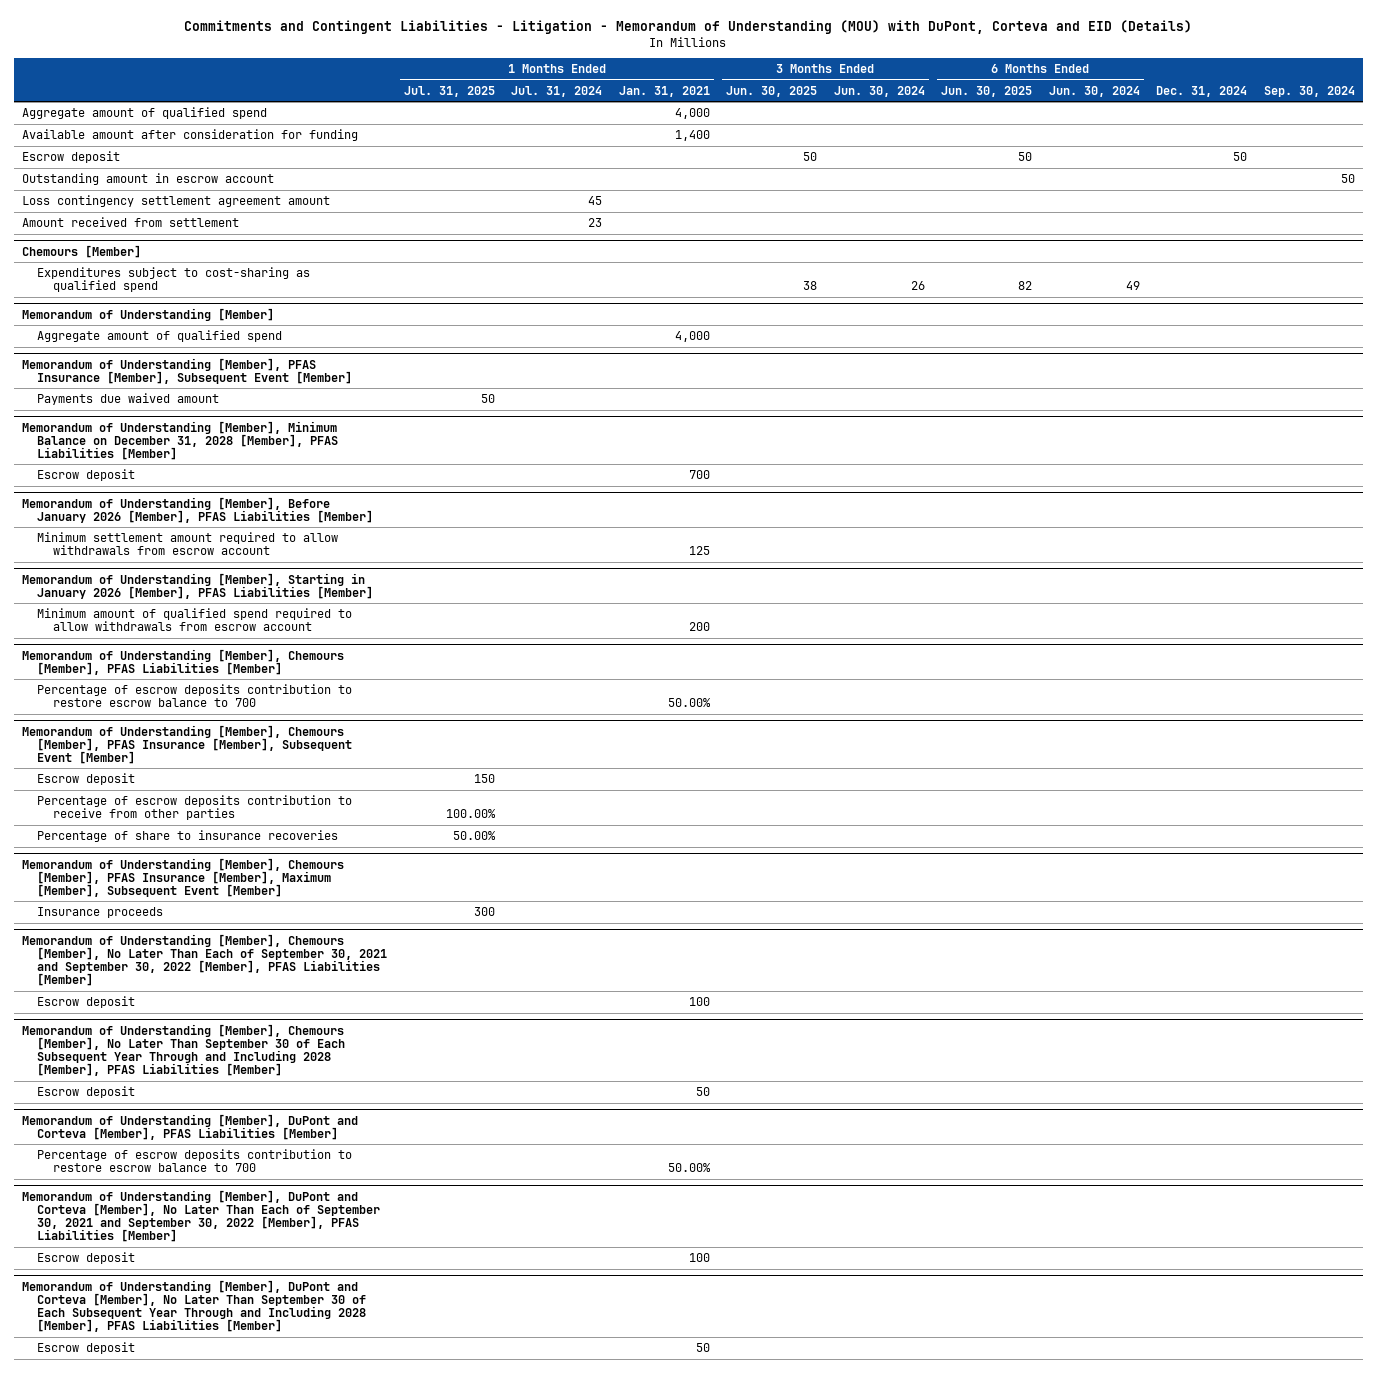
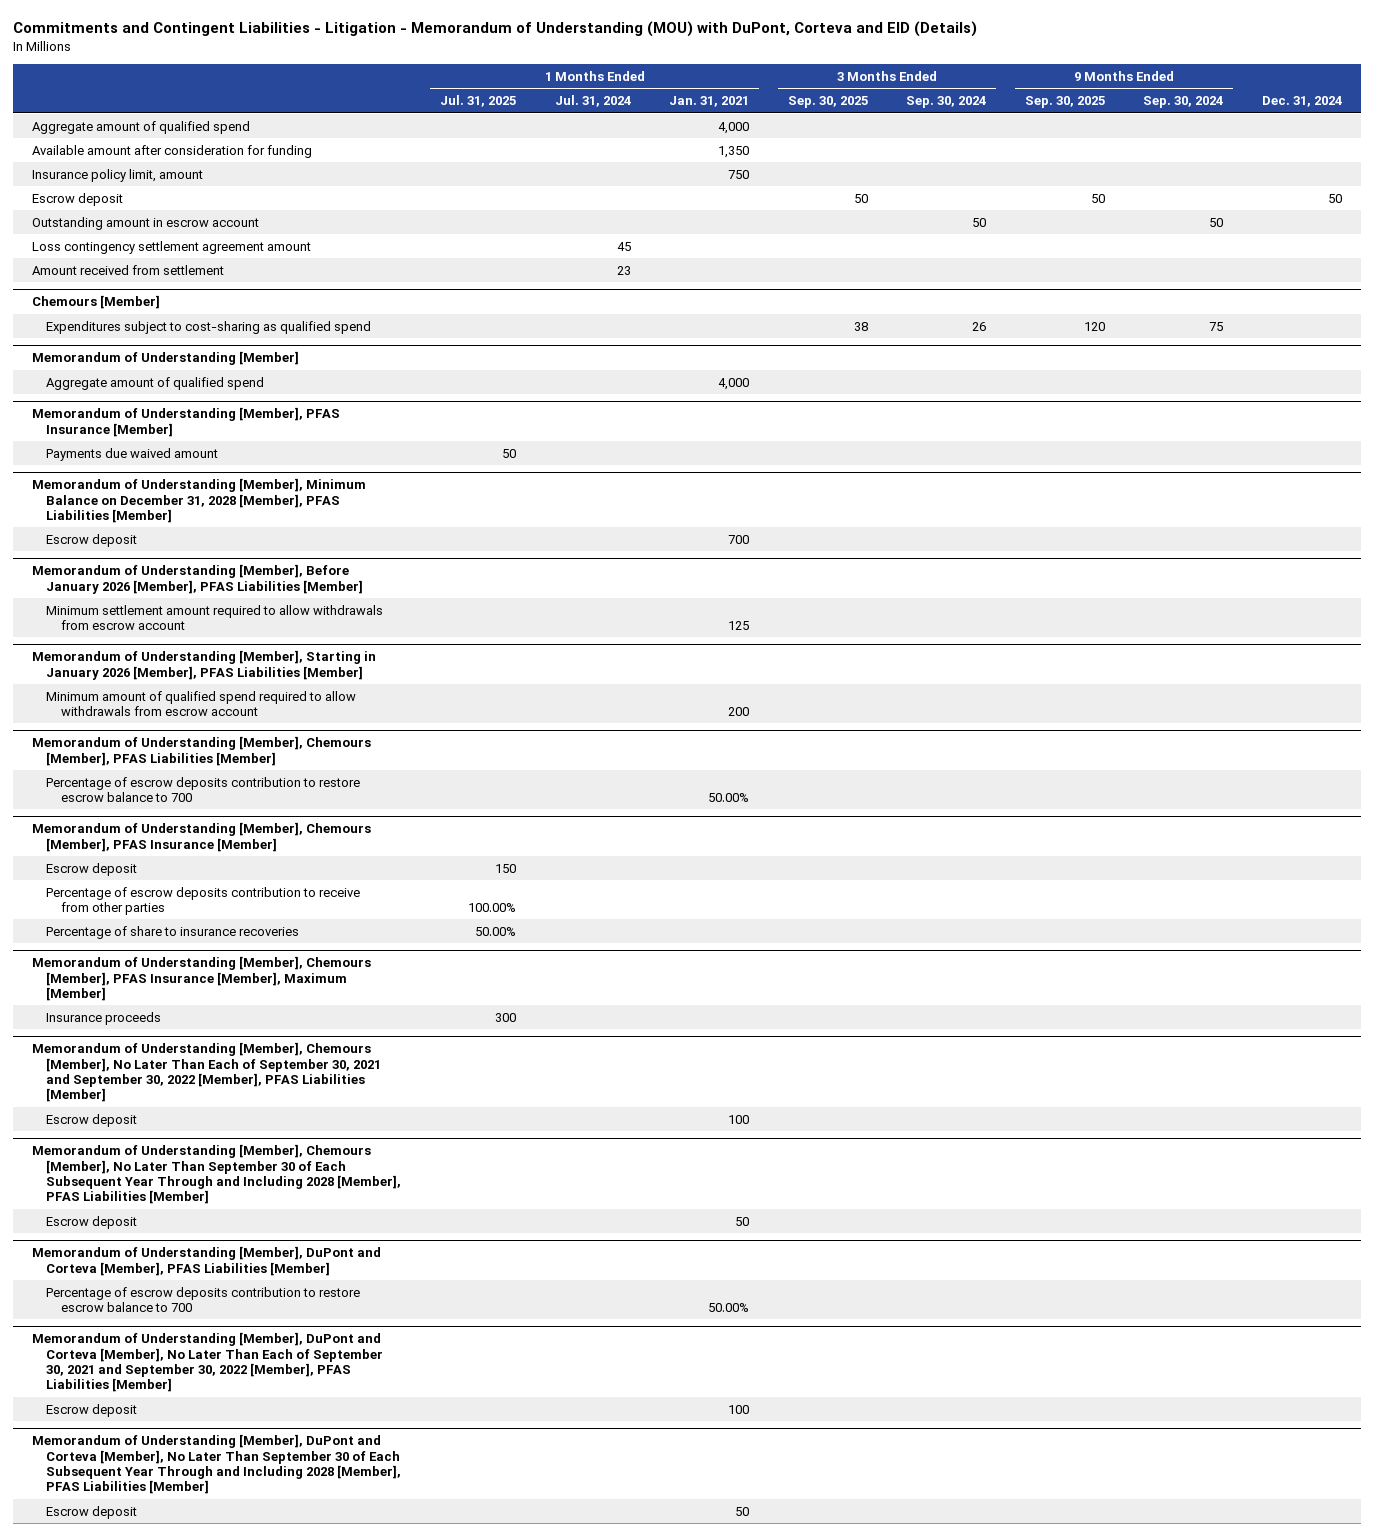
- | 1 Months Ended Jul. 31, 2025 | 1 Months Ended Jul. 31, 2024 | 1 Months Ended Jan. 31, 2021 | 3 Months Ended Jun. 30, 2025 | 3 Months Ended Jun. 30, 2024 | 6 Months Ended Jun. 30, 2025 | 6 Months Ended Jun. 30, 2024 | Dec. 31, 2024 | Sep. 30, 2024
+ | 1 Months Ended Jul. 31, 2025 | 1 Months Ended Jul. 31, 2024 | 1 Months Ended Jan. 31, 2021 | 3 Months Ended Sep. 30, 2025 | 3 Months Ended Sep. 30, 2024 | 9 Months Ended Sep. 30, 2025 | 9 Months Ended Sep. 30, 2024 | Dec. 31, 2024
- Available amount after consideration for funding | | | 1,400 | | | | | |
+ Available amount after consideration for funding | | | 1,350 | | | | |
+ Insurance policy limit, amount | | | 750 | | | | |
- Memorandum of Understanding [Member], PFAS Insurance [Member], Subsequent Event [Member]
+ Memorandum of Understanding [Member], PFAS Insurance [Member]
- Memorandum of Understanding [Member], Chemours [Member], PFAS Insurance [Member], Subsequent Event [Member]
+ Memorandum of Understanding [Member], Chemours [Member], PFAS Insurance [Member]
- Memorandum of Understanding [Member], Chemours [Member], PFAS Insurance [Member], Maximum [Member], Subsequent Event [Member]
+ Memorandum of Understanding [Member], Chemours [Member], PFAS Insurance [Member], Maximum [Member]

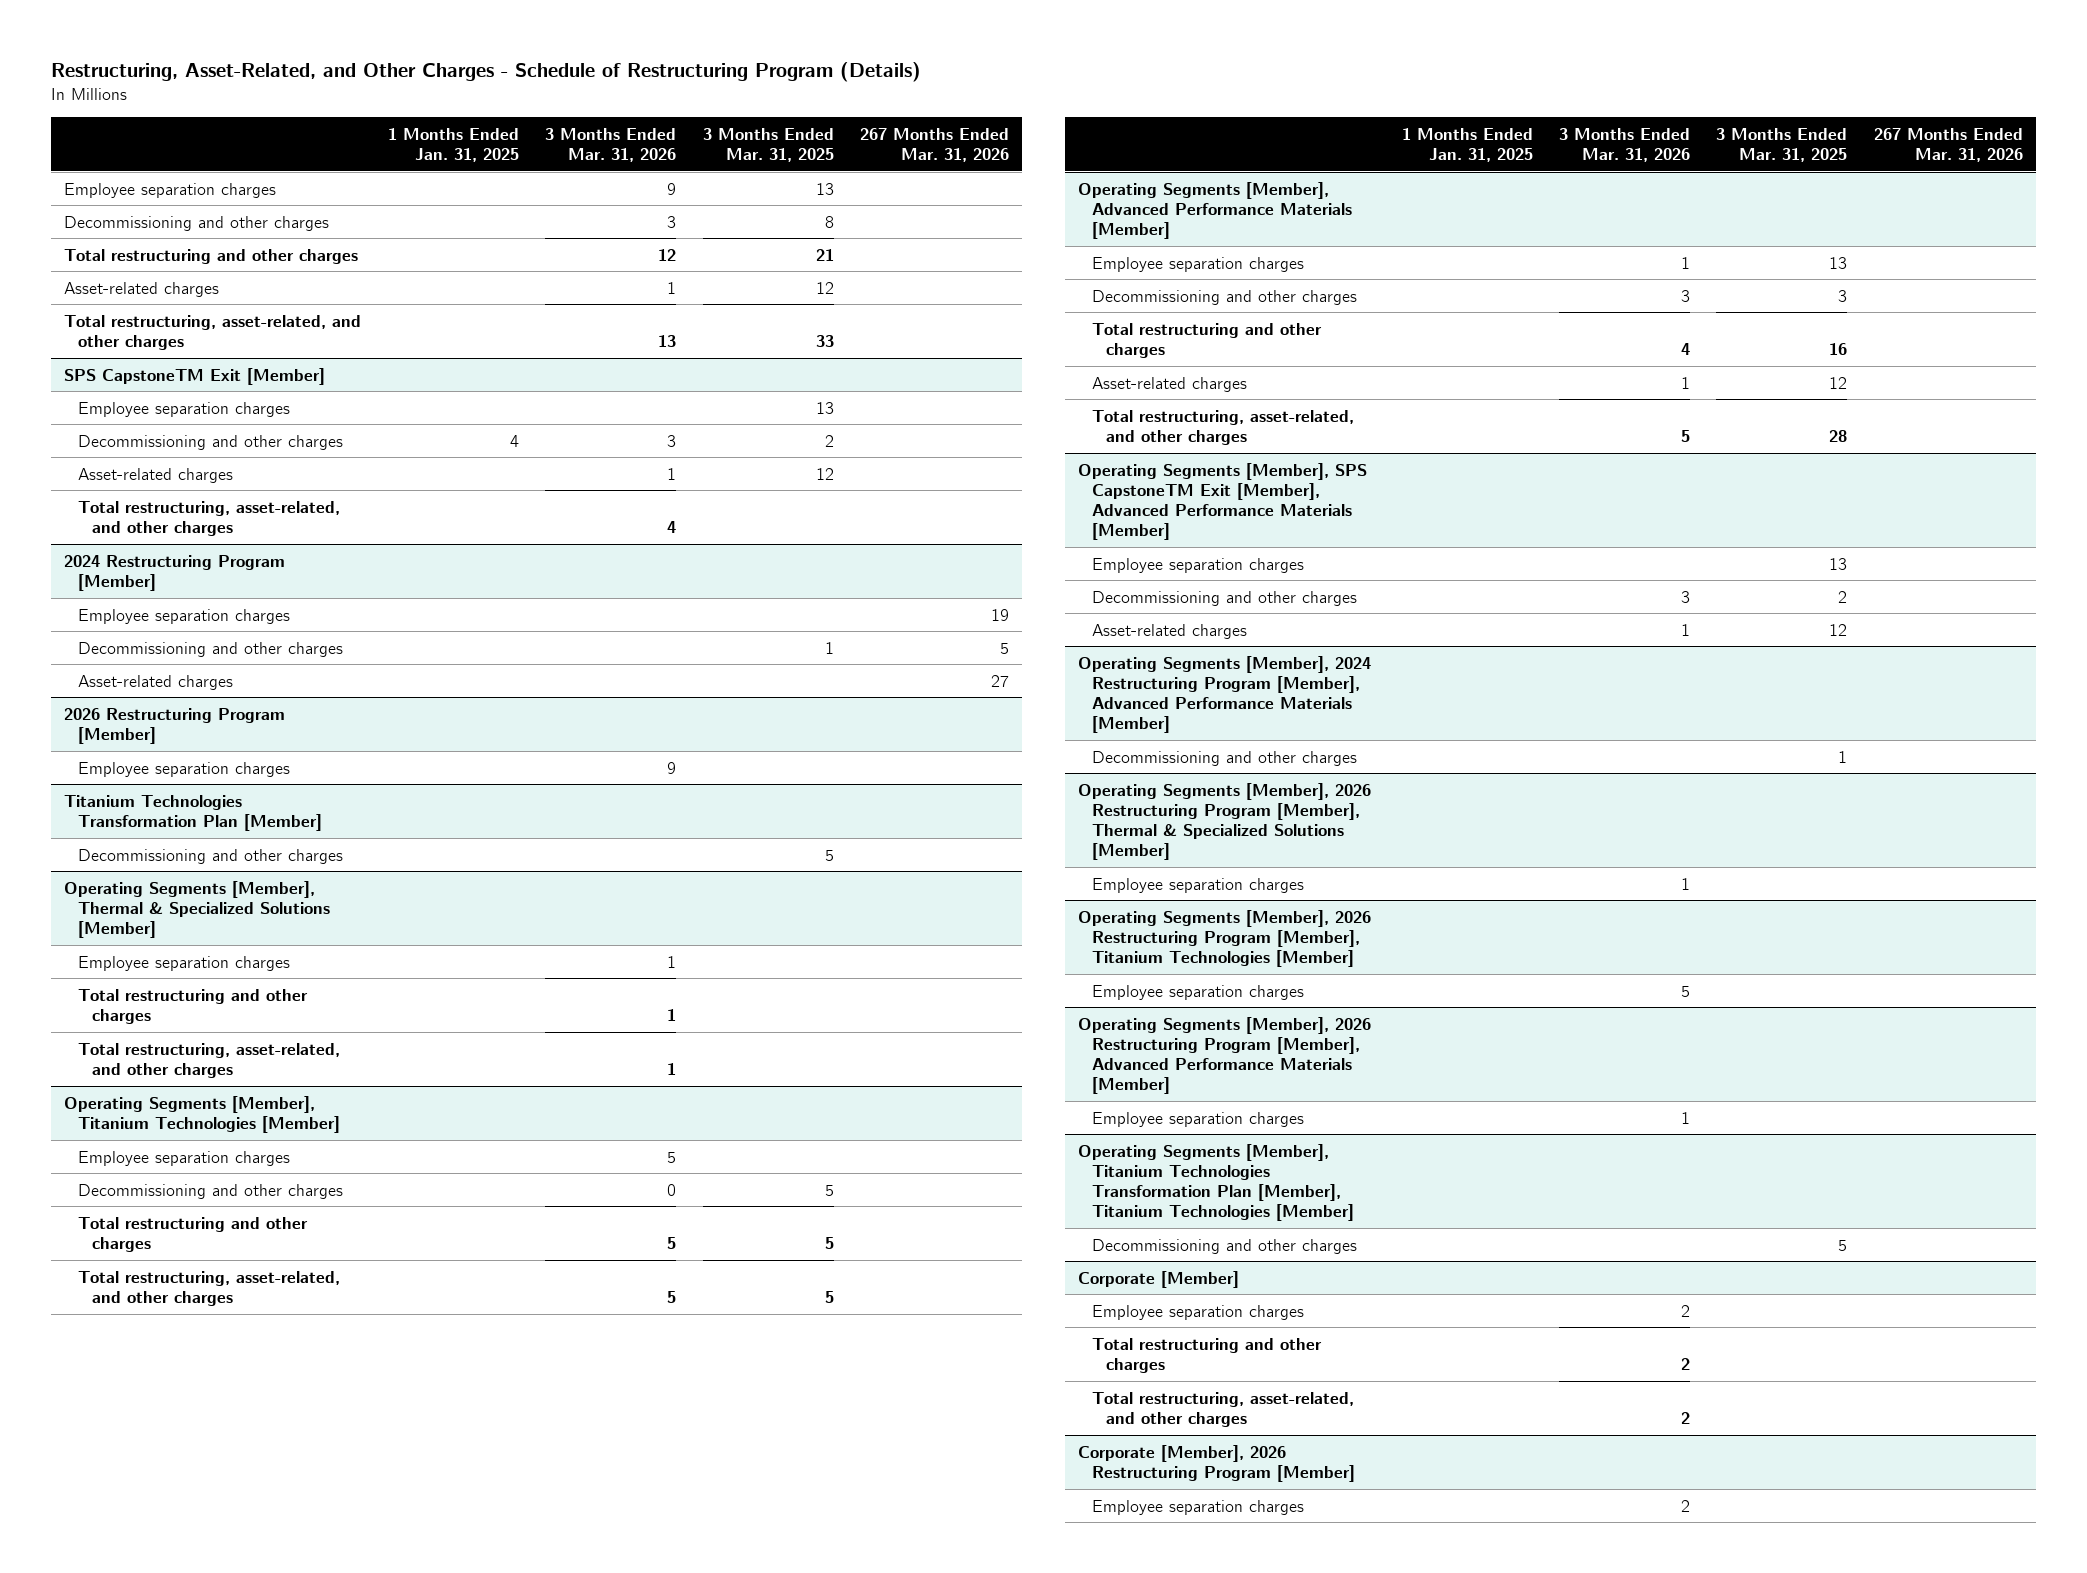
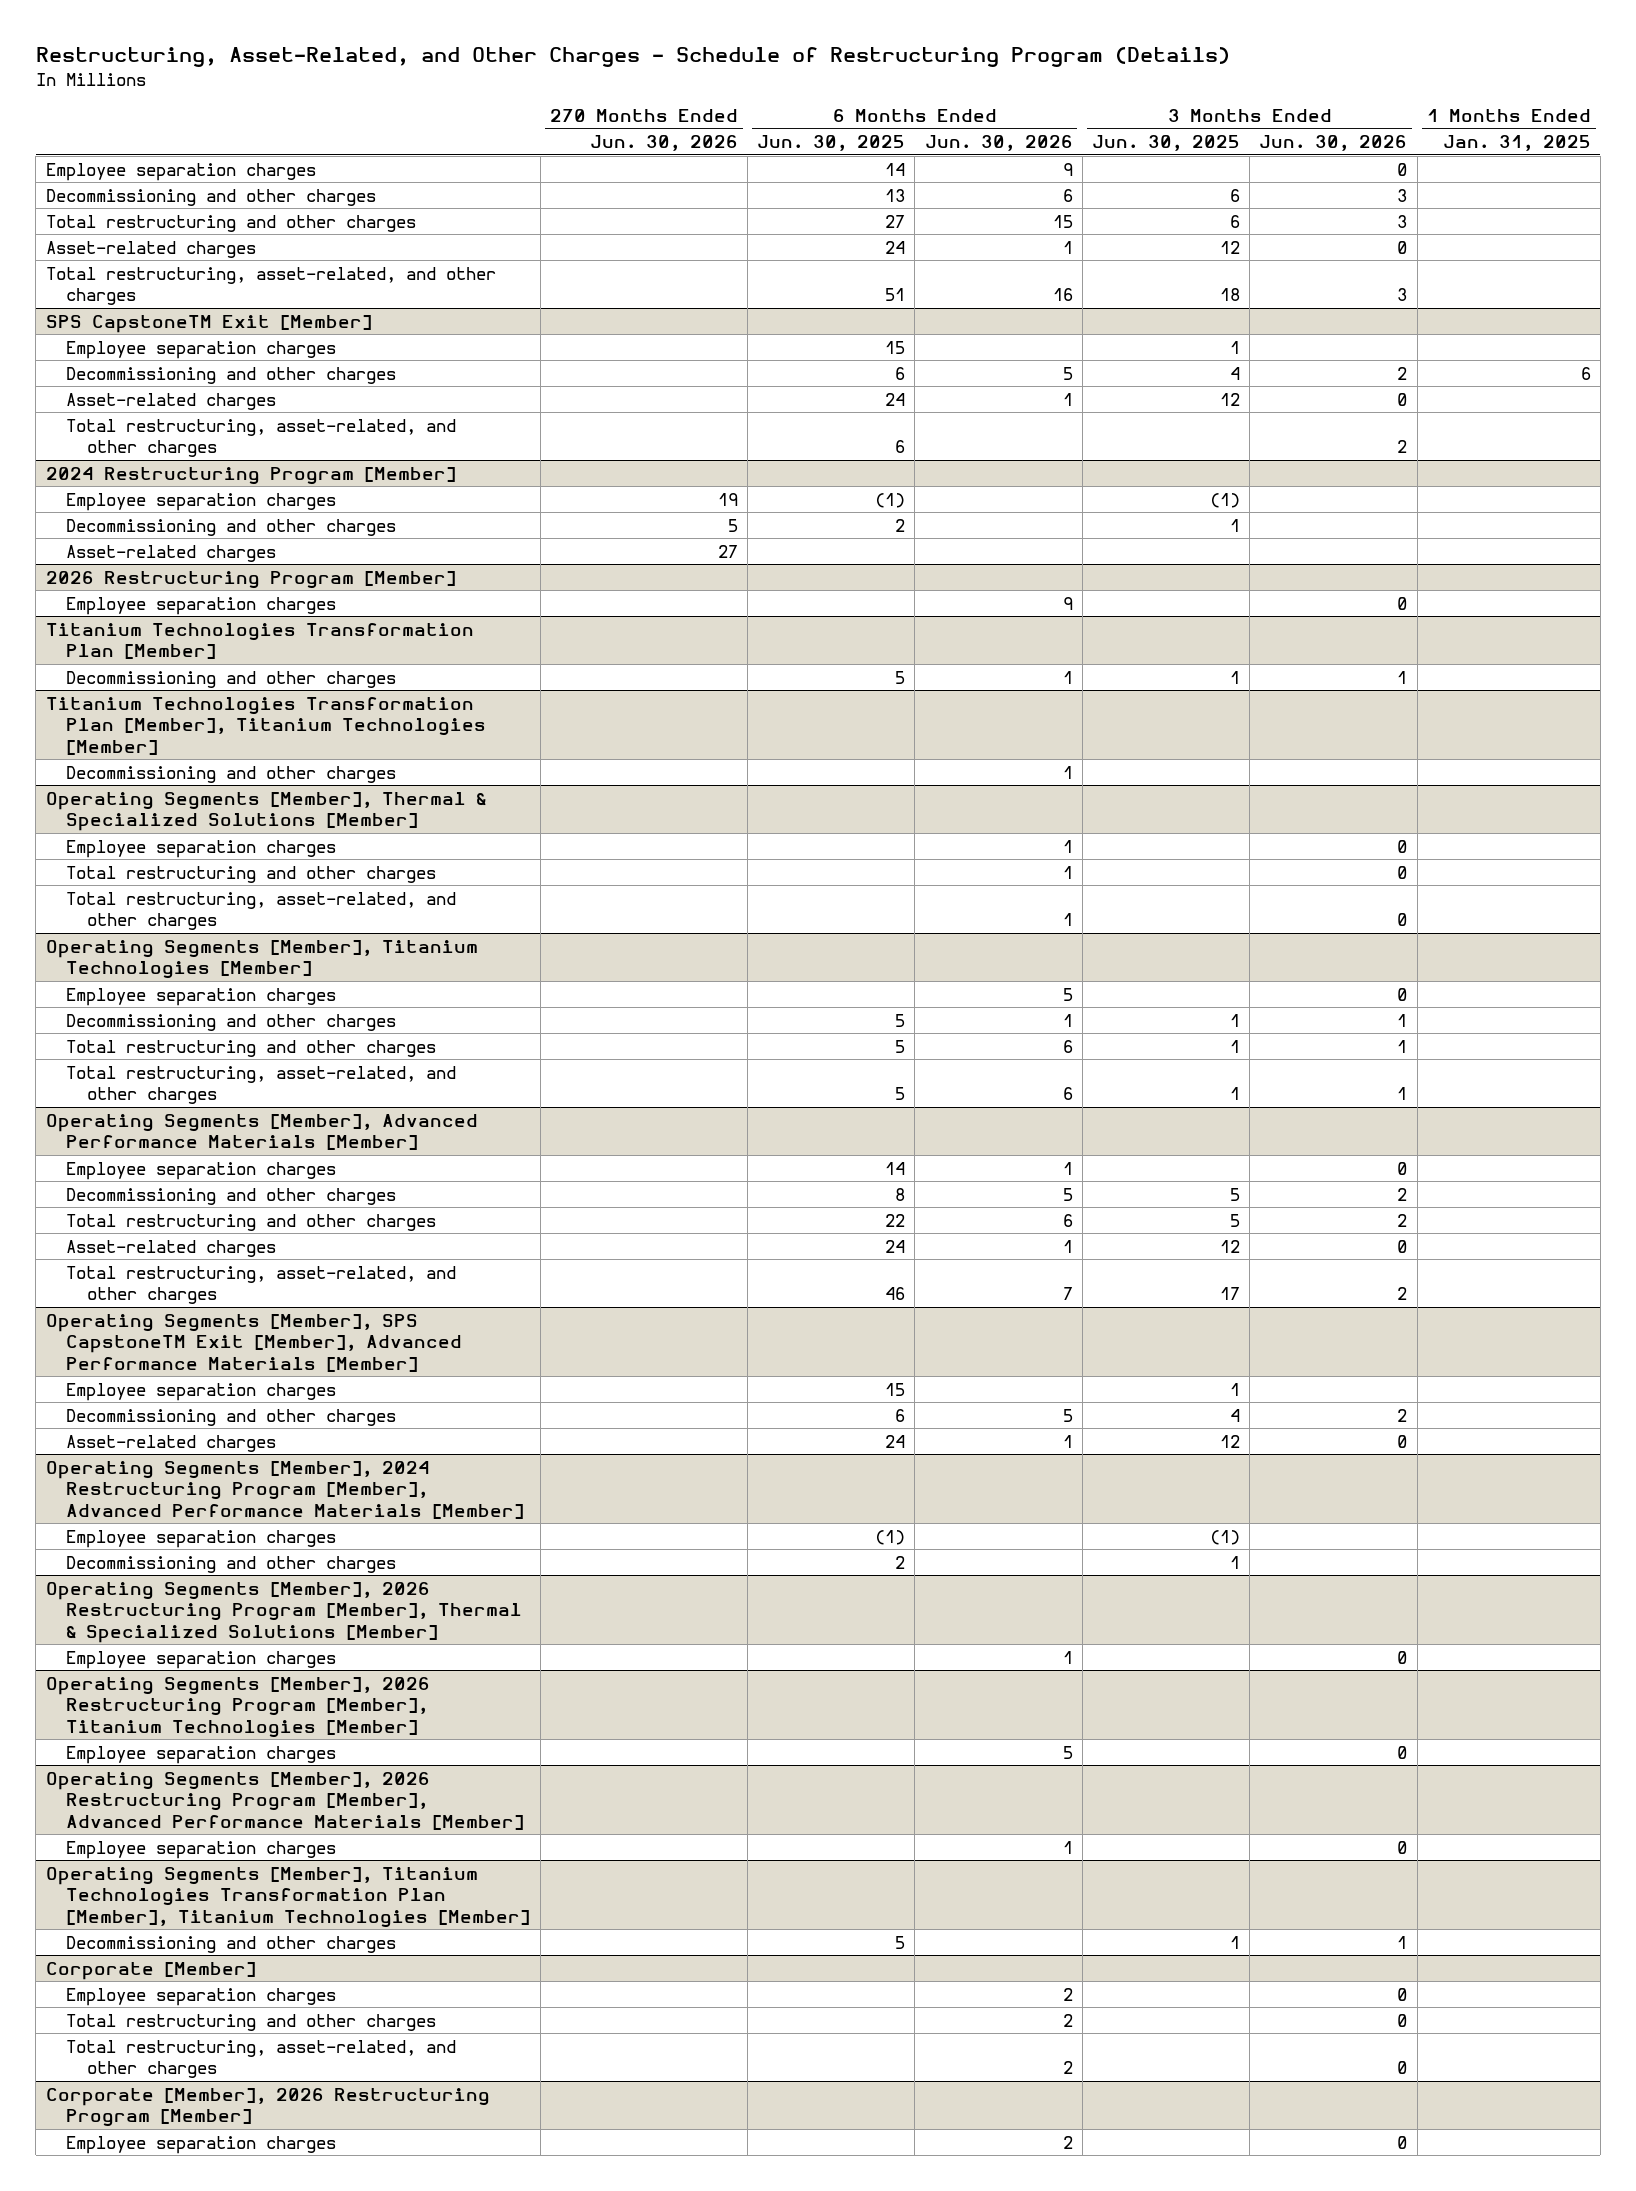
- | 1 Months Ended Jan. 31, 2025 | 3 Months Ended Mar. 31, 2026 | 3 Months Ended Mar. 31, 2025 | 267 Months Ended Mar. 31, 2026
+ | 270 Months Ended Jun. 30, 2026 | 6 Months Ended Jun. 30, 2025 | 6 Months Ended Jun. 30, 2026 | 3 Months Ended Jun. 30, 2025 | 3 Months Ended Jun. 30, 2026 | 1 Months Ended Jan. 31, 2025
@ SPS CapstoneTM Exit [Member]
- Decommissioning and other charges | 4 | 3 | 2 |
+ Decommissioning and other charges | | 6 | 5 | 4 | 2 | 6
+ Titanium Technologies Transformation Plan [Member], Titanium Technologies [Member]
+ Decommissioning and other charges | | | 1 | | |
@ Operating Segments [Member], 2024 Restructuring Program [Member], Advanced Performance Materials [Member]
+ Employee separation charges | | (1) | | (1) | |

